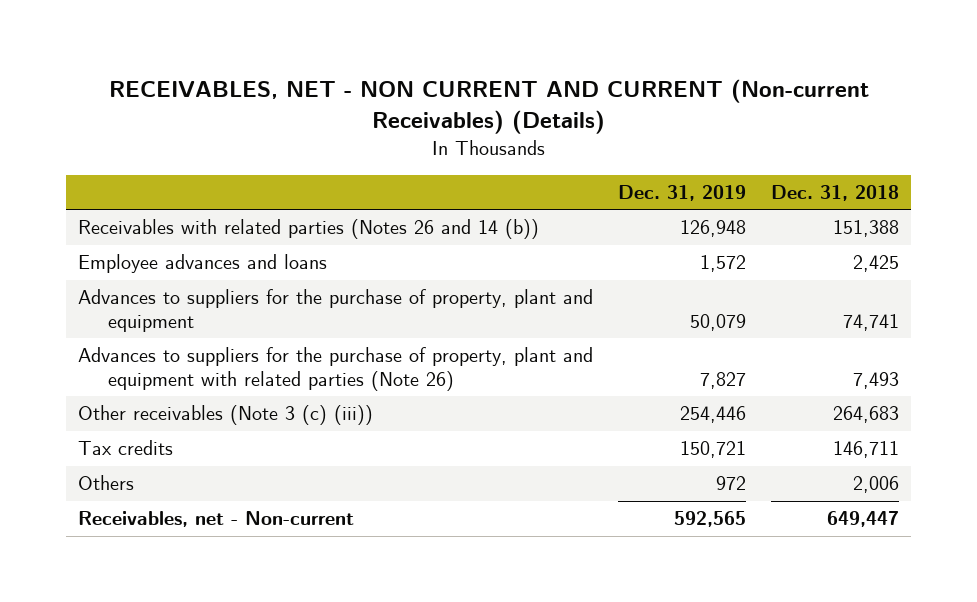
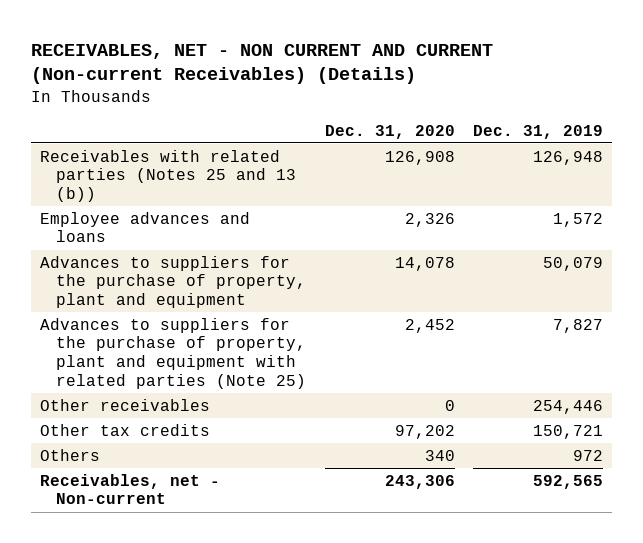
- | Dec. 31, 2019 | Dec. 31, 2018
+ | Dec. 31, 2020 | Dec. 31, 2019
- Receivables with related parties (Notes 26 and 14 (b)) | 126,948 | 151,388
+ Receivables with related parties (Notes 25 and 13 (b)) | 126,908 | 126,948
- Advances to suppliers for the purchase of property, plant and equipment with related parties (Note 26) | 7,827 | 7,493
- Other receivables (Note 3 (c) (iii)) | 254,446 | 264,683
- Tax credits | 150,721 | 146,711
+ Advances to suppliers for the purchase of property, plant and equipment with related parties (Note 25) | 2,452 | 7,827
+ Other receivables | 0 | 254,446
+ Other tax credits | 97,202 | 150,721

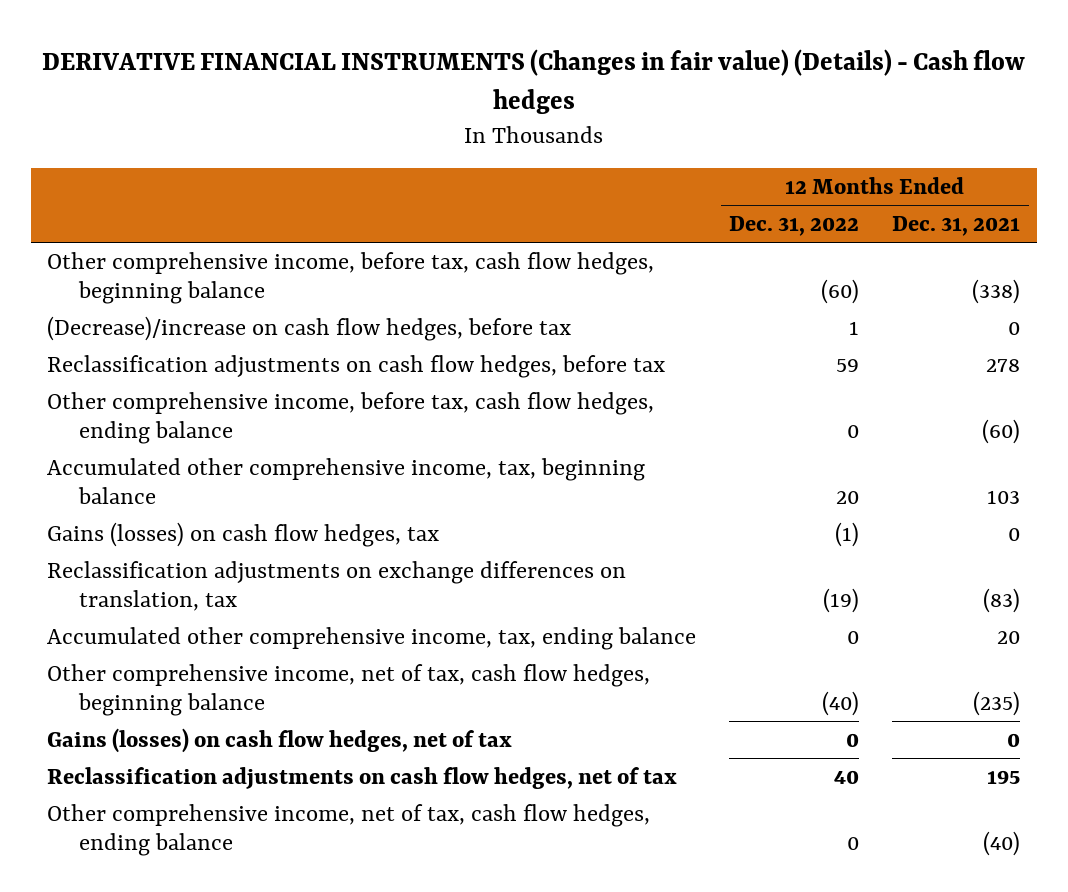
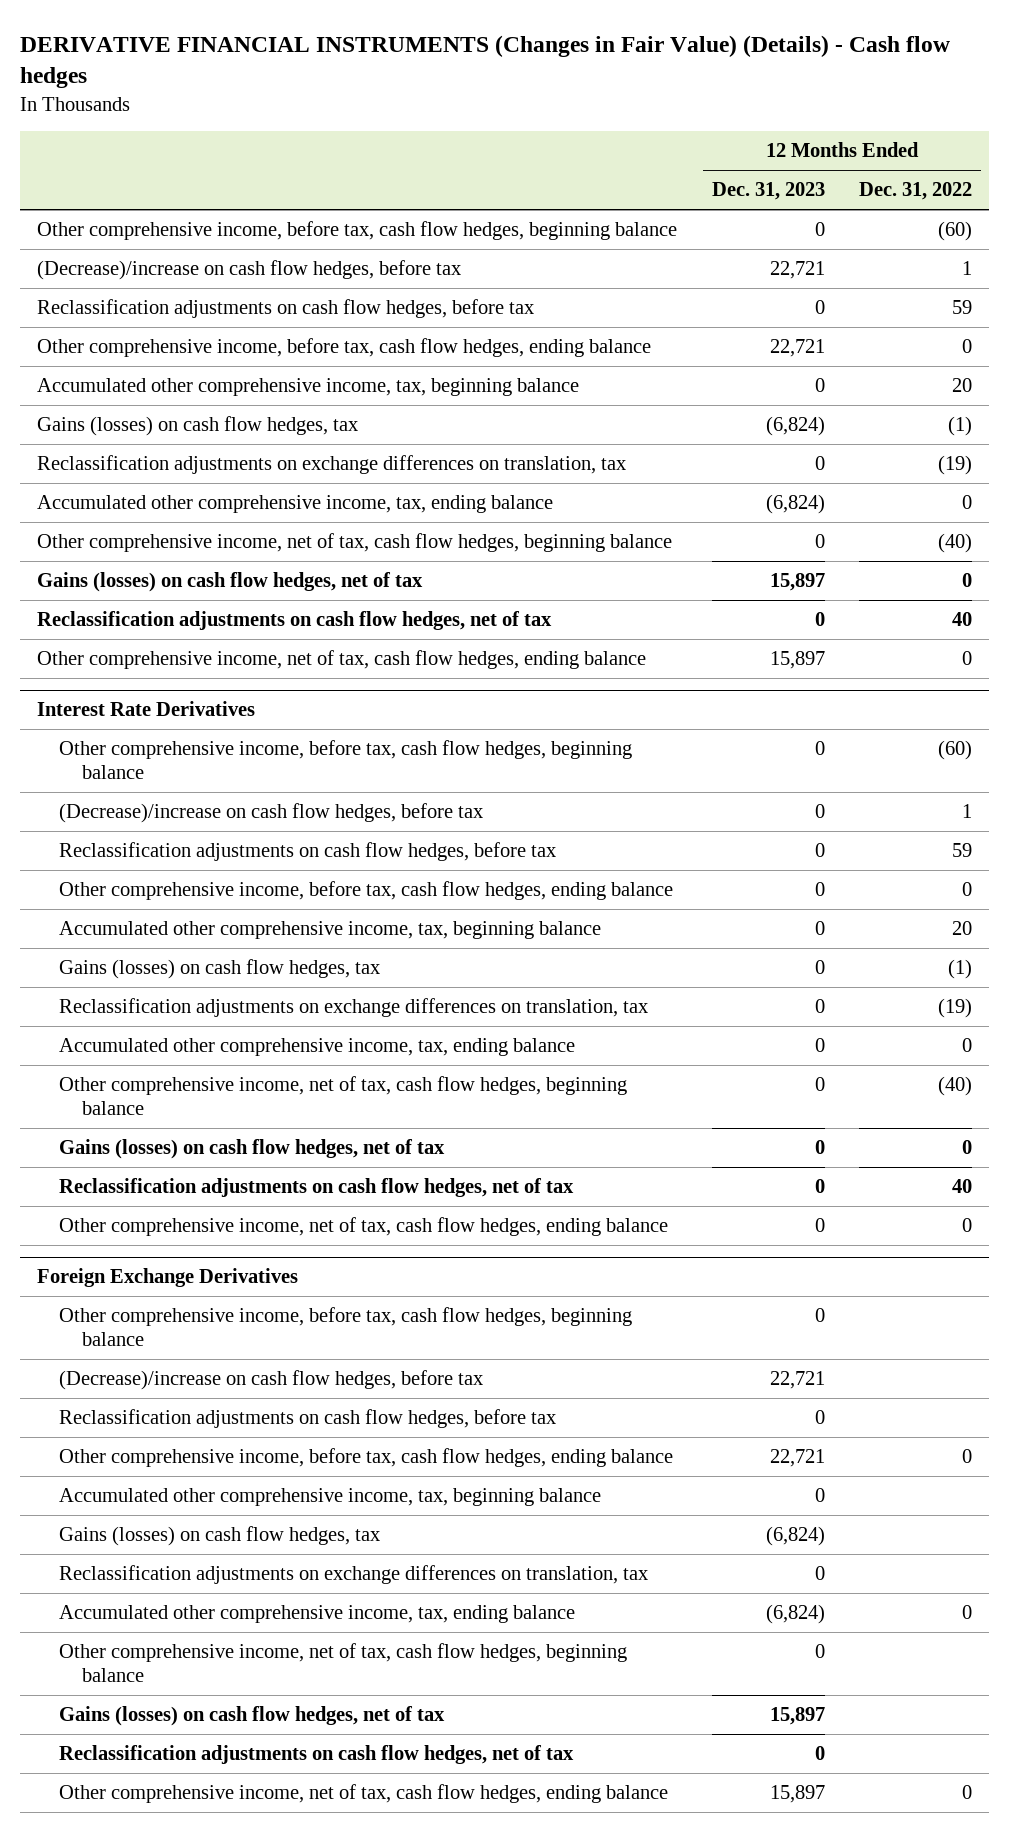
- DERIVATIVE FINANCIAL INSTRUMENTS (Changes in fair value) (Details) - Cash flow hedges
+ DERIVATIVE FINANCIAL INSTRUMENTS (Changes in Fair Value) (Details) - Cash flow hedges
- | 12 Months Ended Dec. 31, 2022 | 12 Months Ended Dec. 31, 2021
+ | 12 Months Ended Dec. 31, 2023 | 12 Months Ended Dec. 31, 2022
+ Interest Rate Derivatives
+ Other comprehensive income, before tax, cash flow hedges, beginning balance | 0 | (60)
+ (Decrease)/increase on cash flow hedges, before tax | 0 | 1
+ Reclassification adjustments on cash flow hedges, before tax | 0 | 59
+ Other comprehensive income, before tax, cash flow hedges, ending balance | 0 | 0
+ Accumulated other comprehensive income, tax, beginning balance | 0 | 20
+ Gains (losses) on cash flow hedges, tax | 0 | (1)
+ Reclassification adjustments on exchange differences on translation, tax | 0 | (19)
+ Accumulated other comprehensive income, tax, ending balance | 0 | 0
+ Other comprehensive income, net of tax, cash flow hedges, beginning balance | 0 | (40)
+ Gains (losses) on cash flow hedges, net of tax | 0 | 0
+ Reclassification adjustments on cash flow hedges, net of tax | 0 | 40
+ Other comprehensive income, net of tax, cash flow hedges, ending balance | 0 | 0
+ Foreign Exchange Derivatives
+ Other comprehensive income, before tax, cash flow hedges, beginning balance | 0 |
+ (Decrease)/increase on cash flow hedges, before tax | 22,721 |
+ Reclassification adjustments on cash flow hedges, before tax | 0 |
+ Other comprehensive income, before tax, cash flow hedges, ending balance | 22,721 | 0
+ Accumulated other comprehensive income, tax, beginning balance | 0 |
+ Gains (losses) on cash flow hedges, tax | (6,824) |
+ Reclassification adjustments on exchange differences on translation, tax | 0 |
+ Accumulated other comprehensive income, tax, ending balance | (6,824) | 0
+ Other comprehensive income, net of tax, cash flow hedges, beginning balance | 0 |
+ Gains (losses) on cash flow hedges, net of tax | 15,897 |
+ Reclassification adjustments on cash flow hedges, net of tax | 0 |
+ Other comprehensive income, net of tax, cash flow hedges, ending balance | 15,897 | 0

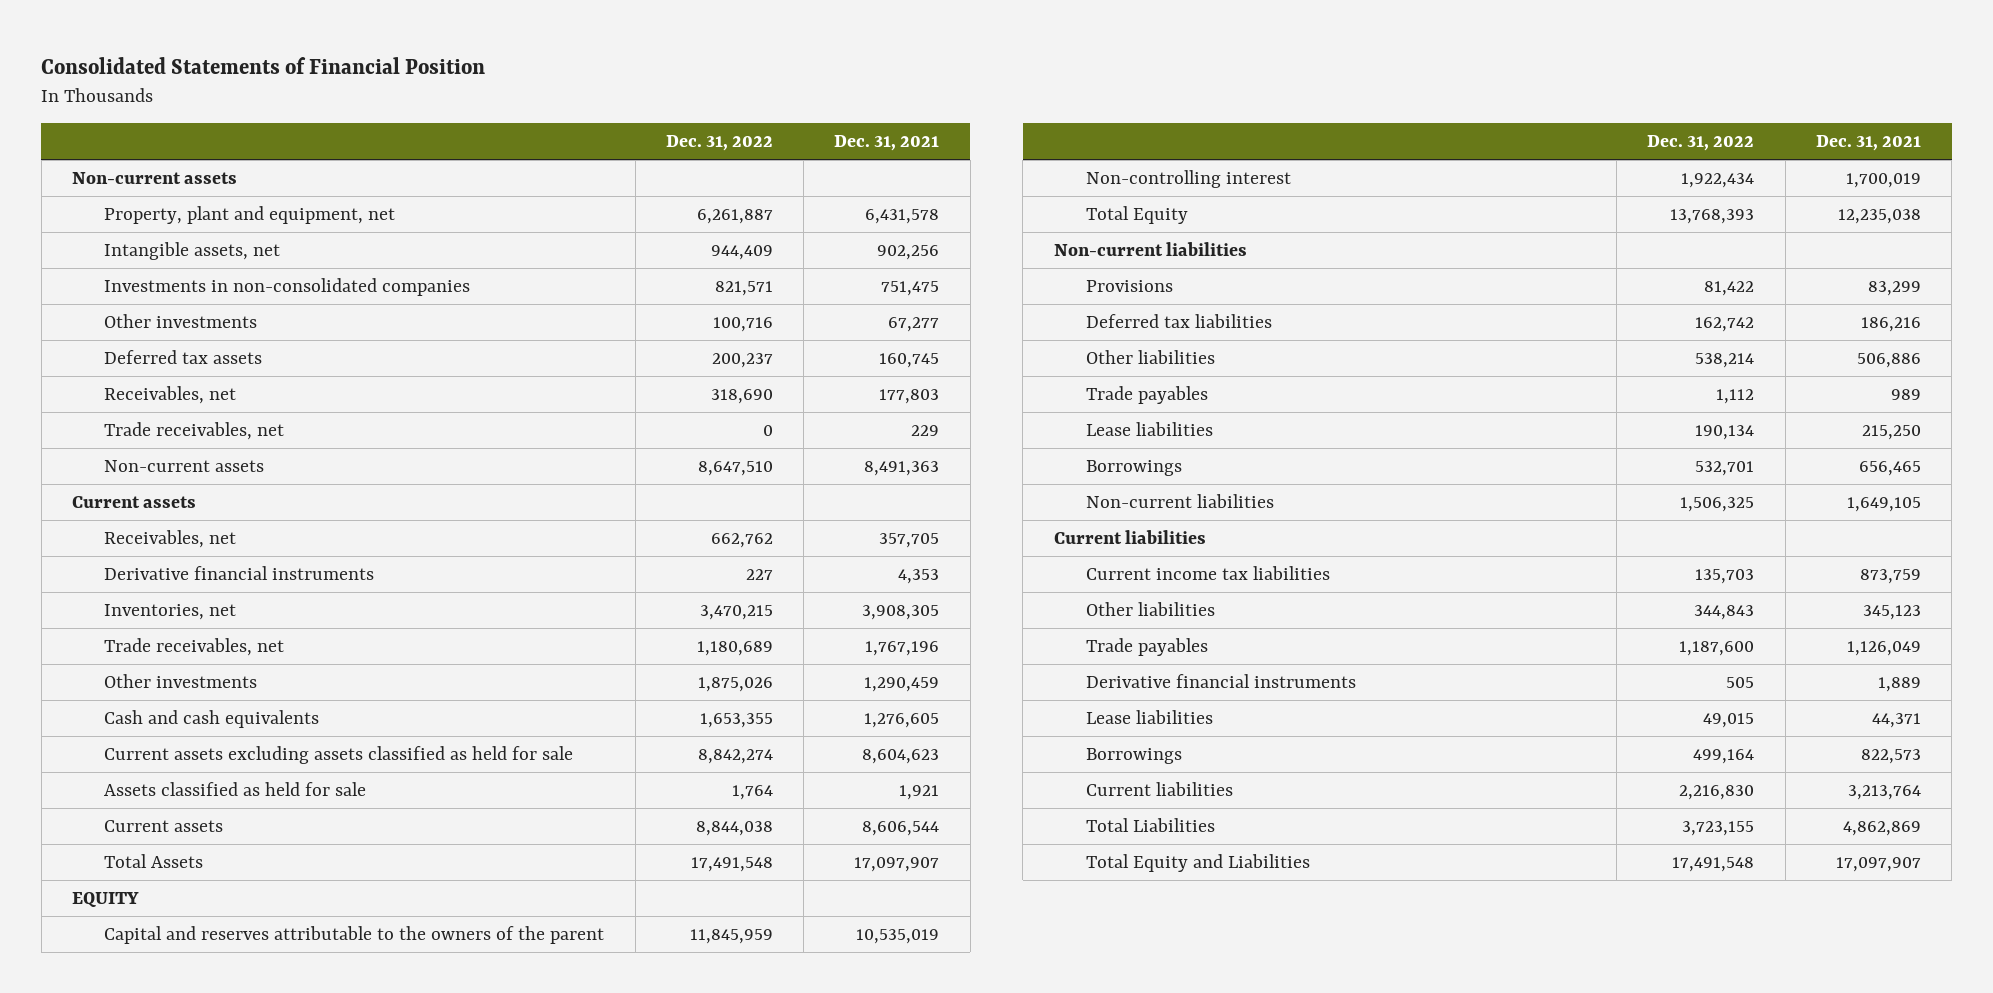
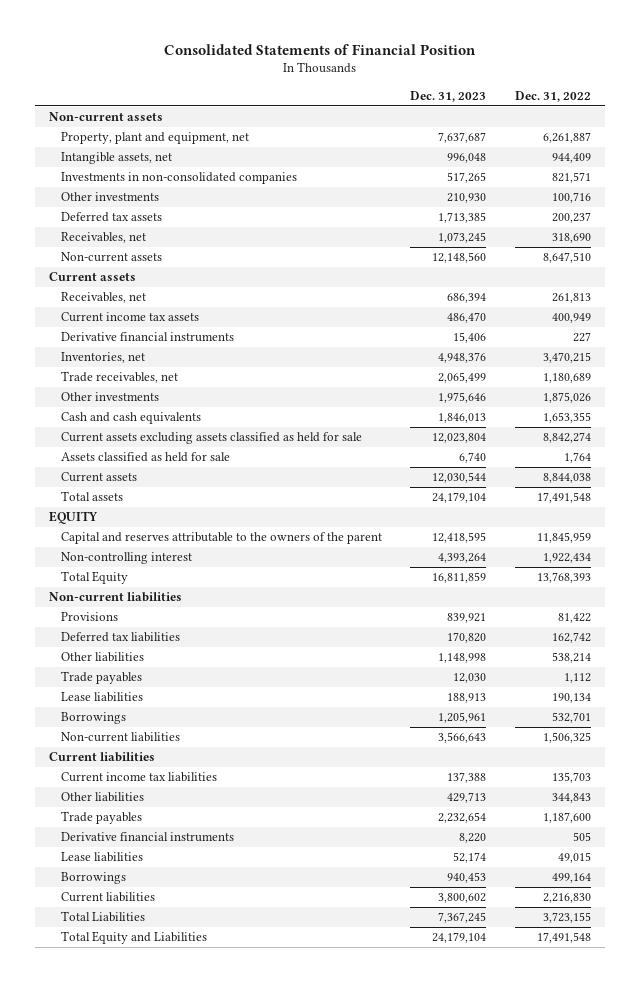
- | Dec. 31, 2022 | Dec. 31, 2021
+ | Dec. 31, 2023 | Dec. 31, 2022
- Trade receivables, net | 0 | 229
- Receivables, net | 662,762 | 357,705
+ Receivables, net | 686,394 | 261,813
+ Current income tax assets | 486,470 | 400,949
- Total Assets | 17,491,548 | 17,097,907
+ Total assets | 24,179,104 | 17,491,548

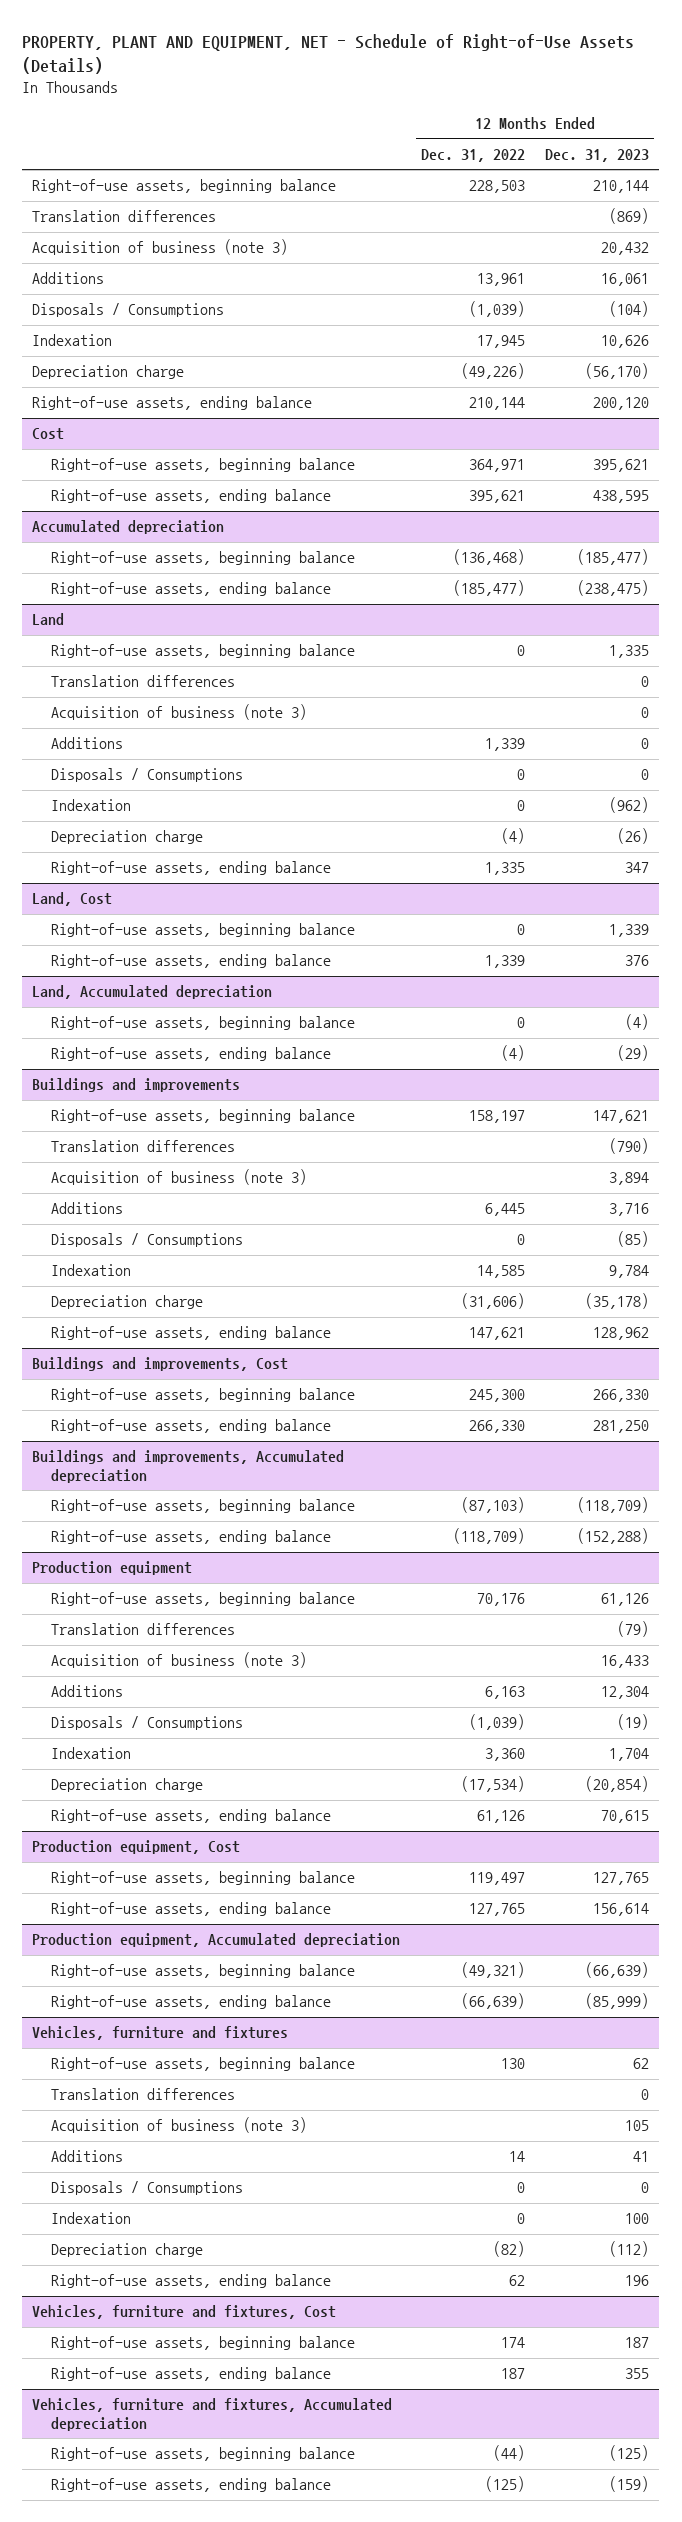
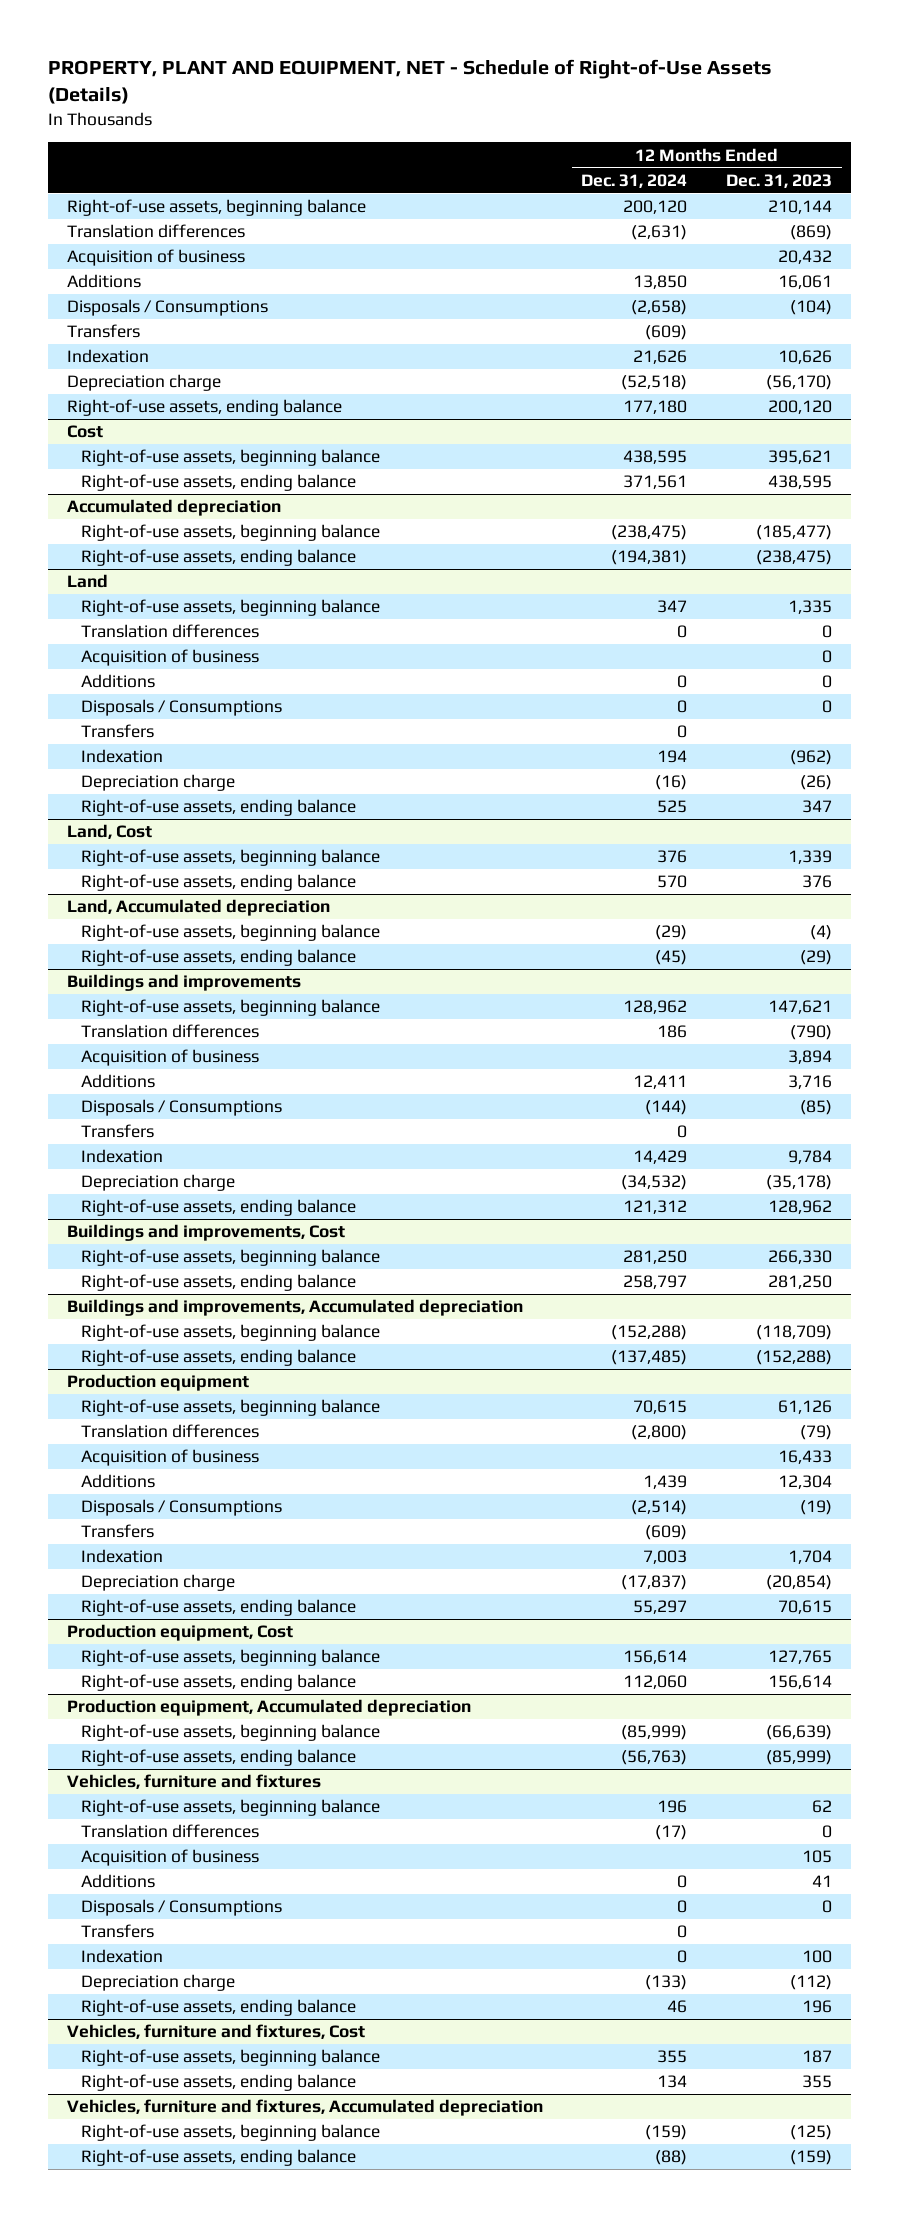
- | 12 Months Ended Dec. 31, 2022 | 12 Months Ended Dec. 31, 2023
+ | 12 Months Ended Dec. 31, 2024 | 12 Months Ended Dec. 31, 2023
- Acquisition of business (note 3) | | 20,432
+ Acquisition of business | | 20,432
+ Transfers | (609) |
@ Land
- Acquisition of business (note 3) | | 0
+ Acquisition of business | | 0
+ Transfers | 0 |
@ Buildings and improvements
- Acquisition of business (note 3) | | 3,894
+ Acquisition of business | | 3,894
+ Transfers | 0 |
@ Production equipment
- Acquisition of business (note 3) | | 16,433
+ Acquisition of business | | 16,433
+ Transfers | (609) |
@ Vehicles, furniture and fixtures
- Acquisition of business (note 3) | | 105
+ Acquisition of business | | 105
+ Transfers | 0 |

